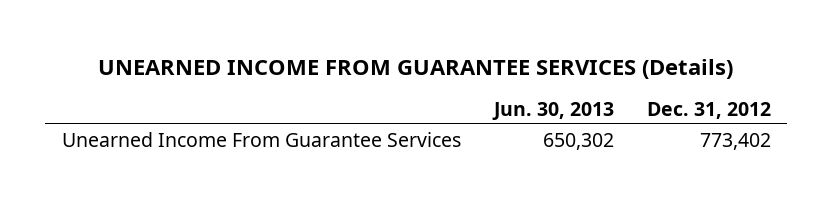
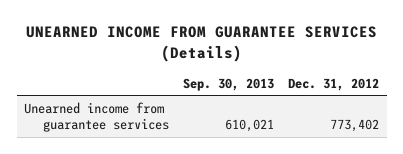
- | Jun. 30, 2013 | Dec. 31, 2012
+ | Sep. 30, 2013 | Dec. 31, 2012
- Unearned Income From Guarantee Services | 650,302 | 773,402
+ Unearned income from guarantee services | 610,021 | 773,402

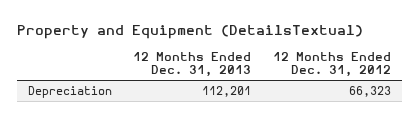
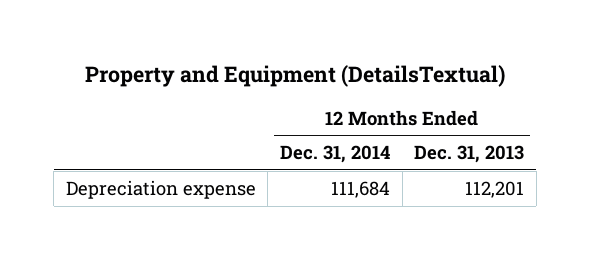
- | 12 Months Ended Dec. 31, 2013 | 12 Months Ended Dec. 31, 2012
+ | 12 Months Ended Dec. 31, 2014 | 12 Months Ended Dec. 31, 2013
- Depreciation | 112,201 | 66,323
+ Depreciation expense | 111,684 | 112,201

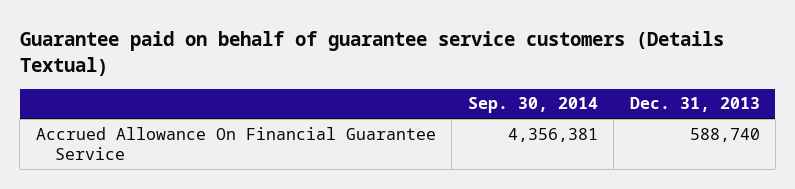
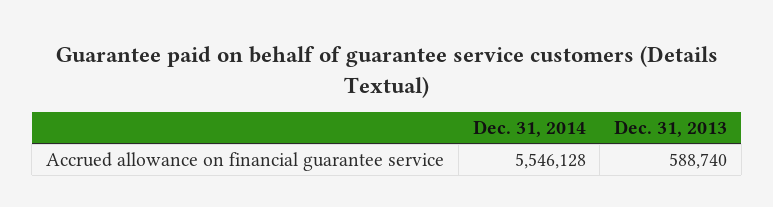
- | Sep. 30, 2014 | Dec. 31, 2013
+ | Dec. 31, 2014 | Dec. 31, 2013
- Accrued Allowance On Financial Guarantee Service | 4,356,381 | 588,740
+ Accrued allowance on financial guarantee service | 5,546,128 | 588,740

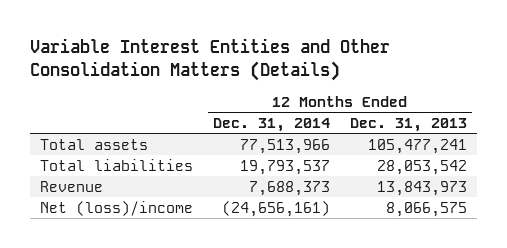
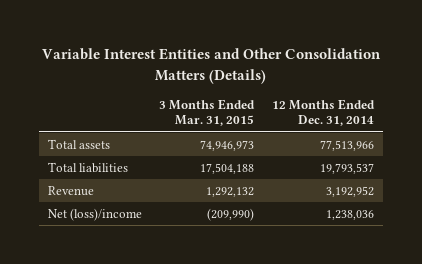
- | 12 Months Ended Dec. 31, 2014 | 12 Months Ended Dec. 31, 2013
+ | 3 Months Ended Mar. 31, 2015 | 12 Months Ended Dec. 31, 2014
- Revenue | 7,688,373 | 13,843,973
- Net (loss)/income | (24,656,161) | 8,066,575
+ Revenue | 1,292,132 | 3,192,952
+ Net (loss)/income | (209,990) | 1,238,036

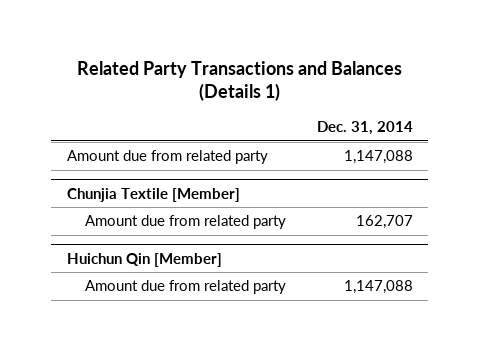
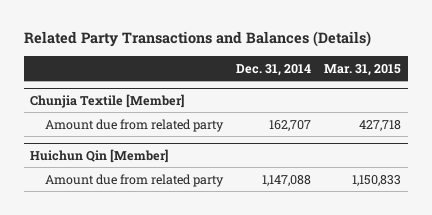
- Related Party Transactions and Balances (Details 1)
+ Related Party Transactions and Balances (Details)
- | Dec. 31, 2014
+ | Dec. 31, 2014 | Mar. 31, 2015
- Amount due from related party | 1,147,088

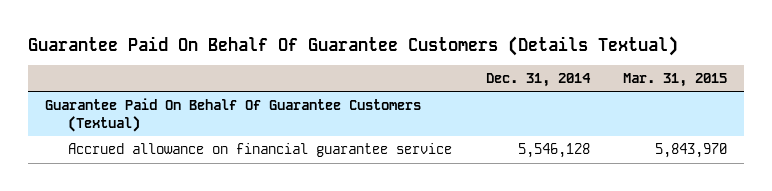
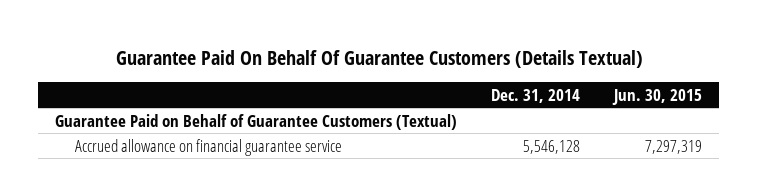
- | Dec. 31, 2014 | Mar. 31, 2015
+ | Dec. 31, 2014 | Jun. 30, 2015
- Guarantee Paid On Behalf Of Guarantee Customers (Textual)
+ Guarantee Paid on Behalf of Guarantee Customers (Textual)

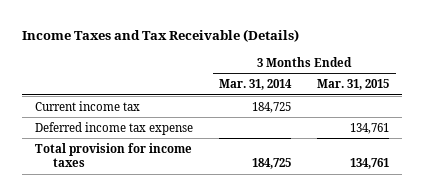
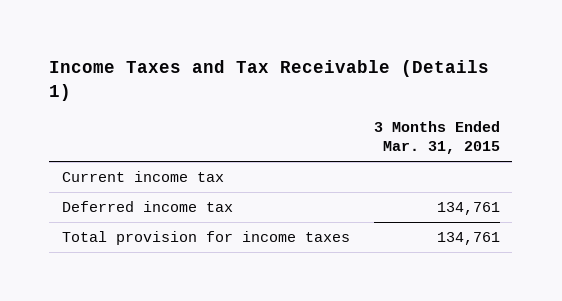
- Income Taxes and Tax Receivable (Details)
+ Income Taxes and Tax Receivable (Details 1)
- | 3 Months Ended Mar. 31, 2014 | 3 Months Ended Mar. 31, 2015
+ | 3 Months Ended Mar. 31, 2015
- Deferred income tax expense | | 134,761
+ Deferred income tax | 134,761

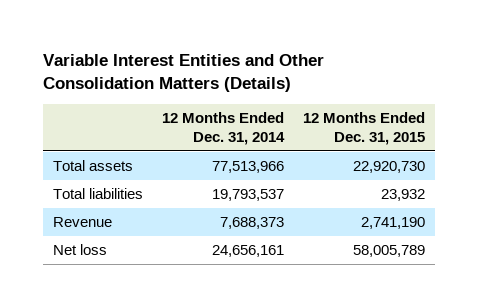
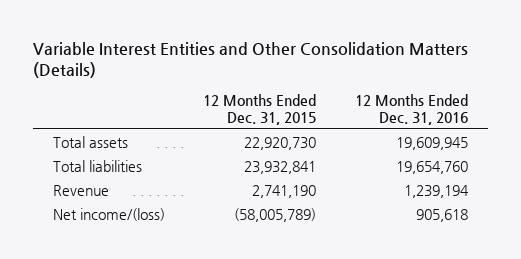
- | 12 Months Ended Dec. 31, 2014 | 12 Months Ended Dec. 31, 2015
+ | 12 Months Ended Dec. 31, 2015 | 12 Months Ended Dec. 31, 2016
- Total liabilities | 19,793,537 | 23,932
+ Total liabilities | 23,932,841 | 19,654,760
- Net loss | 24,656,161 | 58,005,789
+ Net income/(loss) | (58,005,789) | 905,618

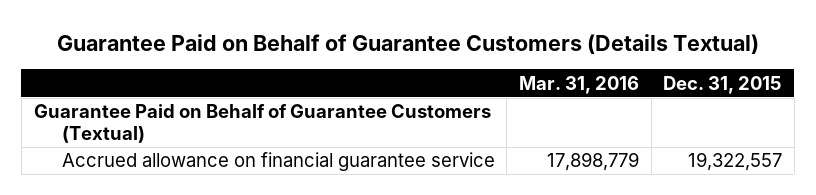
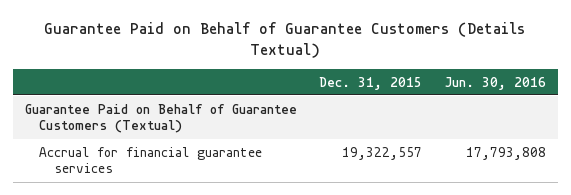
- | Mar. 31, 2016 | Dec. 31, 2015
+ | Dec. 31, 2015 | Jun. 30, 2016
- Accrued allowance on financial guarantee service | 17,898,779 | 19,322,557
+ Accrual for financial guarantee services | 19,322,557 | 17,793,808

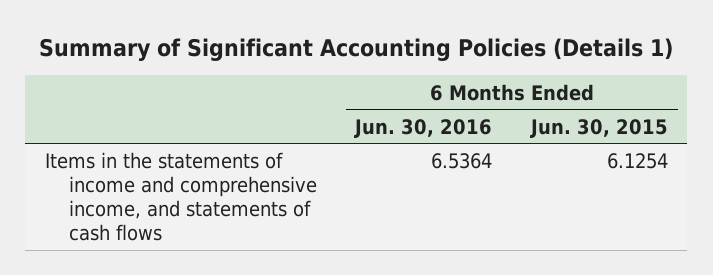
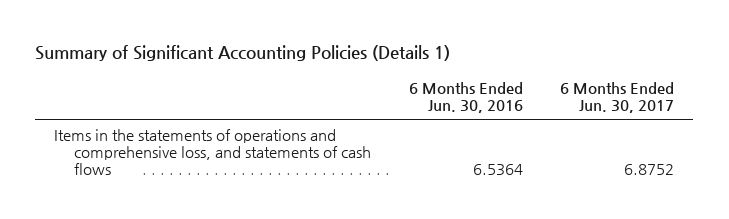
- | 6 Months Ended Jun. 30, 2016 | 6 Months Ended Jun. 30, 2015
+ | 6 Months Ended Jun. 30, 2016 | 6 Months Ended Jun. 30, 2017
- Items in the statements of income and comprehensive income, and statements of cash flows | 6.5364 | 6.1254
+ Items in the statements of operations and comprehensive loss, and statements of cash flows | 6.5364 | 6.8752

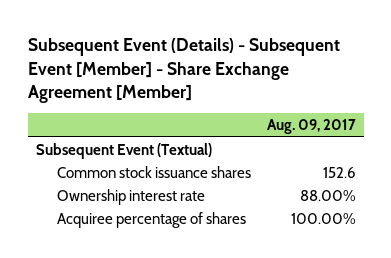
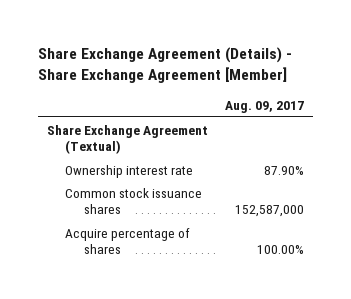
- Subsequent Event (Details) - Subsequent Event [Member] - Share Exchange Agreement [Member]
+ Share Exchange Agreement (Details) - Share Exchange Agreement [Member]
- Subsequent Event (Textual)
- Common stock issuance shares | 152.6
- Ownership interest rate | 88.00%
- Acquiree percentage of shares | 100.00%
+ Share Exchange Agreement (Textual)
+ Ownership interest rate | 87.90%
+ Common stock issuance shares | 152,587,000
+ Acquire percentage of shares | 100.00%

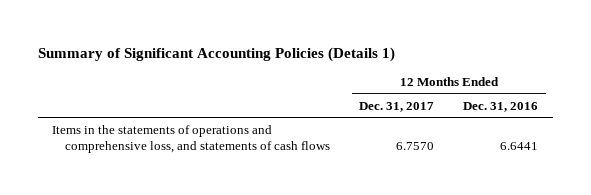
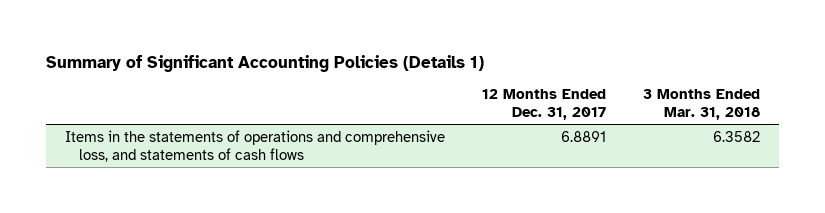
- | 12 Months Ended Dec. 31, 2017 | 12 Months Ended Dec. 31, 2016
+ | 12 Months Ended Dec. 31, 2017 | 3 Months Ended Mar. 31, 2018
- Items in the statements of operations and comprehensive loss, and statements of cash flows | 6.7570 | 6.6441
+ Items in the statements of operations and comprehensive loss, and statements of cash flows | 6.8891 | 6.3582

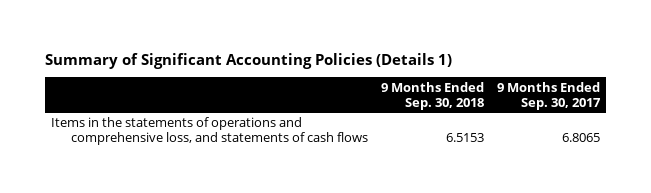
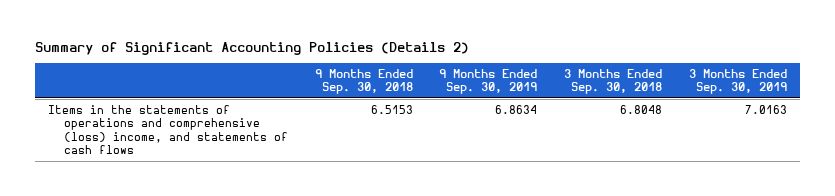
- Summary of Significant Accounting Policies (Details 1)
+ Summary of Significant Accounting Policies (Details 2)
- | 9 Months Ended Sep. 30, 2018 | 9 Months Ended Sep. 30, 2017
+ | 9 Months Ended Sep. 30, 2018 | 9 Months Ended Sep. 30, 2019 | 3 Months Ended Sep. 30, 2018 | 3 Months Ended Sep. 30, 2019
- Items in the statements of operations and comprehensive loss, and statements of cash flows | 6.5153 | 6.8065
+ Items in the statements of operations and comprehensive (loss) income, and statements of cash flows | 6.5153 | 6.8634 | 6.8048 | 7.0163

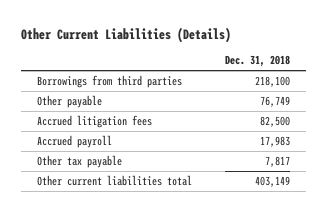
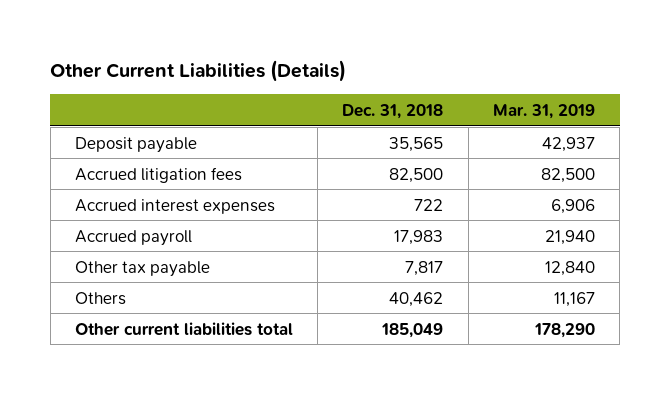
- | Dec. 31, 2018
+ | Dec. 31, 2018 | Mar. 31, 2019
- Borrowings from third parties | 218,100
- Other payable | 76,749
+ Deposit payable | 35,565 | 42,937
+ Accrued interest expenses | 722 | 6,906
- Other current liabilities total | 403,149
+ Others | 40,462 | 11,167
+ Other current liabilities total | 185,049 | 178,290

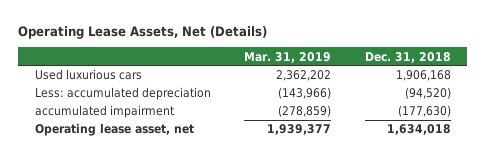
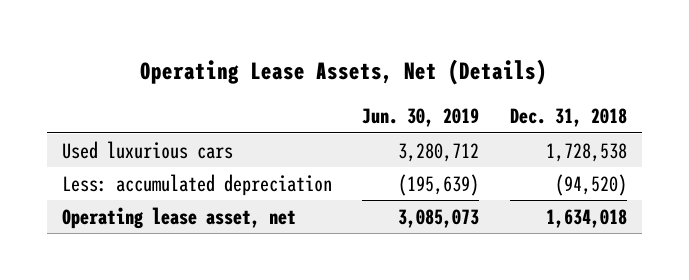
- | Mar. 31, 2019 | Dec. 31, 2018
+ | Jun. 30, 2019 | Dec. 31, 2018
- Used luxurious cars | 2,362,202 | 1,906,168
+ Used luxurious cars | 3,280,712 | 1,728,538
- accumulated impairment | (278,859) | (177,630)

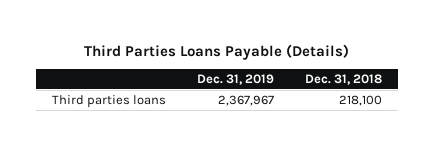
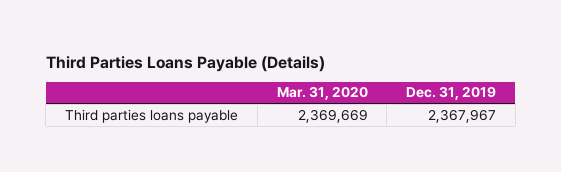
- | Dec. 31, 2019 | Dec. 31, 2018
+ | Mar. 31, 2020 | Dec. 31, 2019
- Third parties loans | 2,367,967 | 218,100
+ Third parties loans payable | 2,369,669 | 2,367,967

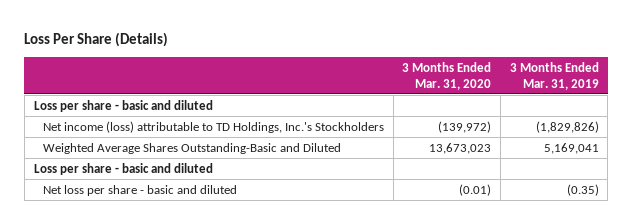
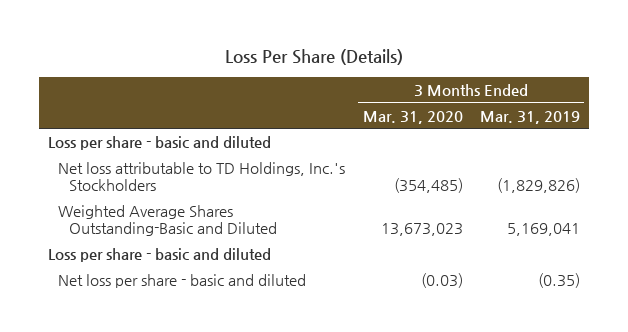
- Net income (loss) attributable to TD Holdings, Inc.'s Stockholders | (139,972) | (1,829,826)
+ Net loss attributable to TD Holdings, Inc.'s Stockholders | (354,485) | (1,829,826)
- Net loss per share - basic and diluted | (0.01) | (0.35)
+ Net loss per share - basic and diluted | (0.03) | (0.35)

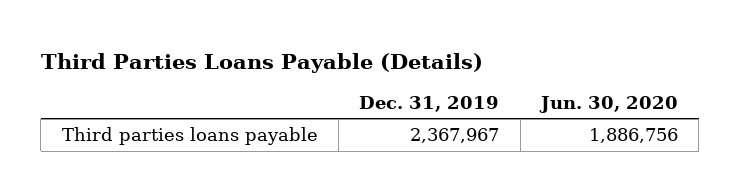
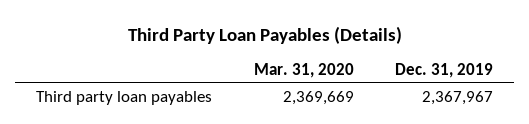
- Third Parties Loans Payable (Details)
+ Third Party Loan Payables (Details)
- | Dec. 31, 2019 | Jun. 30, 2020
+ | Mar. 31, 2020 | Dec. 31, 2019
- Third parties loans payable | 2,367,967 | 1,886,756
+ Third party loan payables | 2,369,669 | 2,367,967

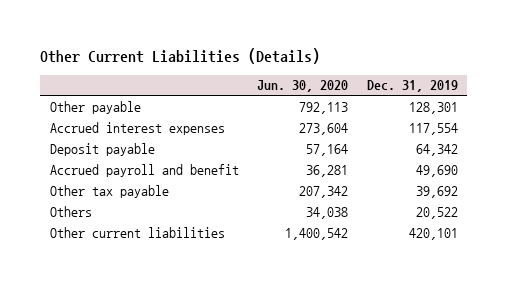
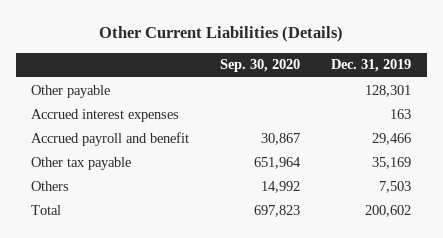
- | Jun. 30, 2020 | Dec. 31, 2019
+ | Sep. 30, 2020 | Dec. 31, 2019
- Accrued interest expenses | 273,604 | 117,554
- Deposit payable | 57,164 | 64,342
- Accrued payroll and benefit | 36,281 | 49,690
- Other tax payable | 207,342 | 39,692
- Others | 34,038 | 20,522
- Other current liabilities | 1,400,542 | 420,101
+ Accrued interest expenses | | 163
+ Accrued payroll and benefit | 30,867 | 29,466
+ Other tax payable | 651,964 | 35,169
+ Others | 14,992 | 7,503
+ Total | 697,823 | 200,602

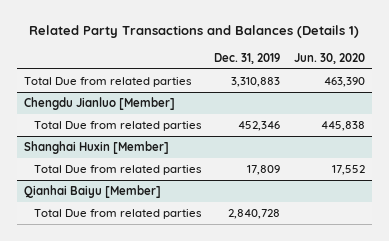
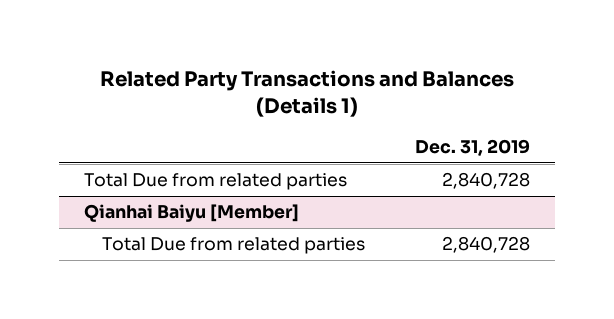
- | Dec. 31, 2019 | Jun. 30, 2020
+ | Dec. 31, 2019
- Total Due from related parties | 3,310,883 | 463,390
- Chengdu Jianluo [Member]
- Total Due from related parties | 452,346 | 445,838
- Shanghai Huxin [Member]
- Total Due from related parties | 17,809 | 17,552
+ Total Due from related parties | 2,840,728

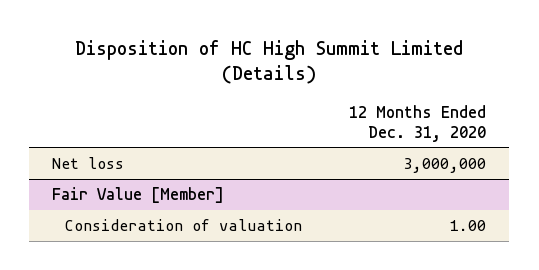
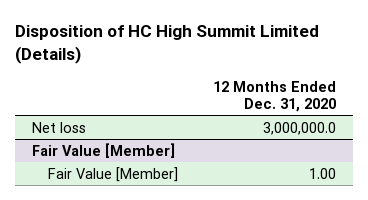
- Net loss | 3,000,000
+ Net loss | 3,000,000.0
@ Fair Value [Member]
- Consideration of valuation | 1.00
+ Fair Value [Member] | 1.00

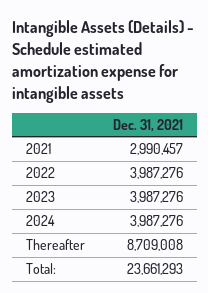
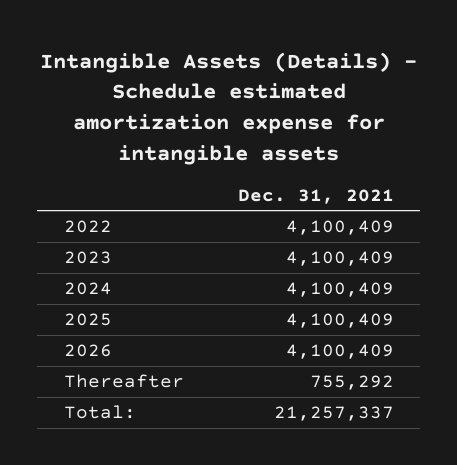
- 2021 | 2,990,457
- 2022 | 3,987,276
- 2023 | 3,987,276
- 2024 | 3,987,276
- Thereafter | 8,709,008
- Total: | 23,661,293
+ 2022 | 4,100,409
+ 2023 | 4,100,409
+ 2024 | 4,100,409
+ 2025 | 4,100,409
+ 2026 | 4,100,409
+ Thereafter | 755,292
+ Total: | 21,257,337

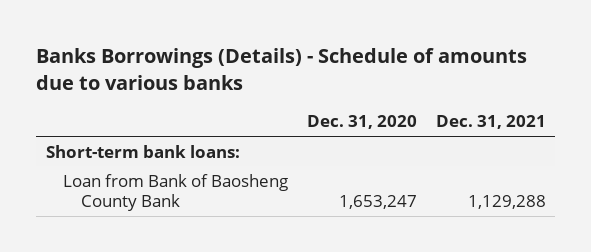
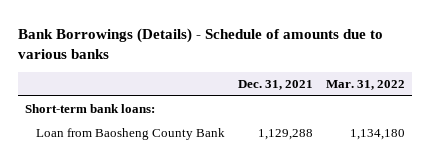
- Banks Borrowings (Details) - Schedule of amounts due to various banks
+ Bank Borrowings (Details) - Schedule of amounts due to various banks
- | Dec. 31, 2020 | Dec. 31, 2021
+ | Dec. 31, 2021 | Mar. 31, 2022
- Loan from Bank of Baosheng County Bank | 1,653,247 | 1,129,288
+ Loan from Baosheng County Bank | 1,129,288 | 1,134,180

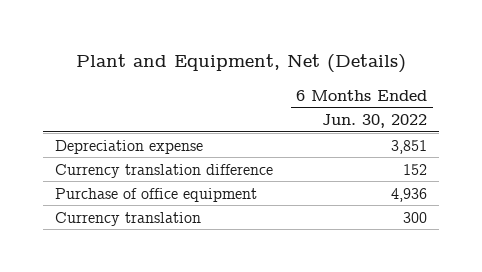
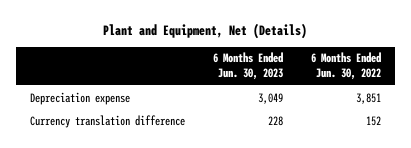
- | 6 Months Ended Jun. 30, 2022
+ | 6 Months Ended Jun. 30, 2023 | 6 Months Ended Jun. 30, 2022
- Purchase of office equipment | 4,936
- Currency translation | 300

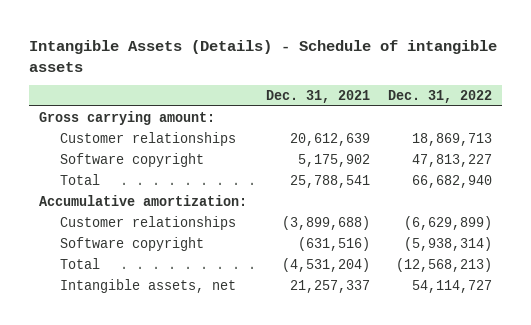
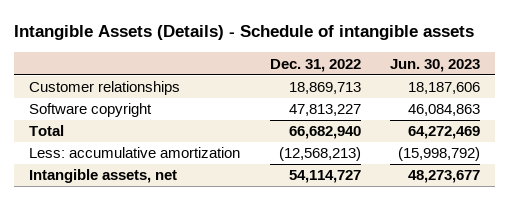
- | Dec. 31, 2021 | Dec. 31, 2022
+ | Dec. 31, 2022 | Jun. 30, 2023
- Gross carrying amount:
- Accumulative amortization:
- Customer relationships | (3,899,688) | (6,629,899)
- Software copyright | (631,516) | (5,938,314)
- Total | (4,531,204) | (12,568,213)
+ Less: accumulative amortization | (12,568,213) | (15,998,792)

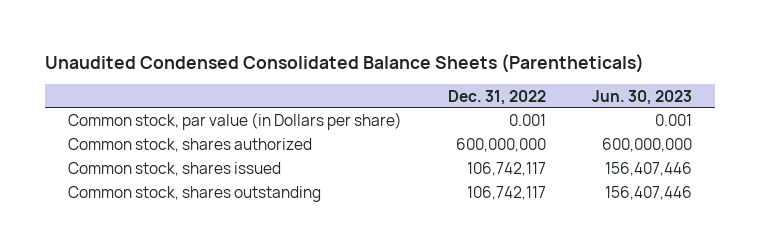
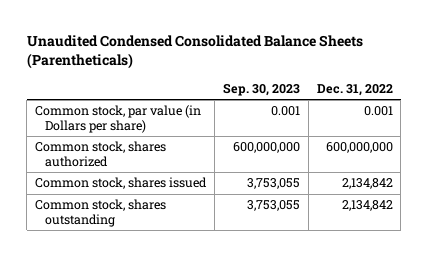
- | Dec. 31, 2022 | Jun. 30, 2023
+ | Sep. 30, 2023 | Dec. 31, 2022
- Common stock, shares issued | 106,742,117 | 156,407,446
- Common stock, shares outstanding | 106,742,117 | 156,407,446
+ Common stock, shares issued | 3,753,055 | 2,134,842
+ Common stock, shares outstanding | 3,753,055 | 2,134,842

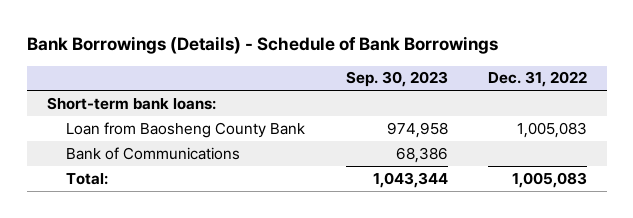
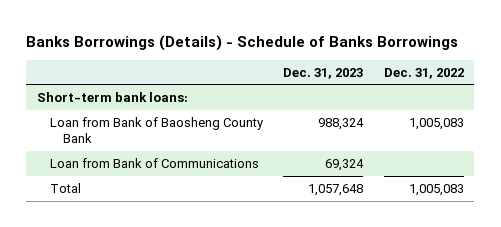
- Bank Borrowings (Details) - Schedule of Bank Borrowings
+ Banks Borrowings (Details) - Schedule of Banks Borrowings
- | Sep. 30, 2023 | Dec. 31, 2022
+ | Dec. 31, 2023 | Dec. 31, 2022
- Loan from Baosheng County Bank | 974,958 | 1,005,083
- Bank of Communications | 68,386 |
- Total: | 1,043,344 | 1,005,083
+ Loan from Bank of Baosheng County Bank | 988,324 | 1,005,083
+ Loan from Bank of Communications | 69,324 |
+ Total | 1,057,648 | 1,005,083

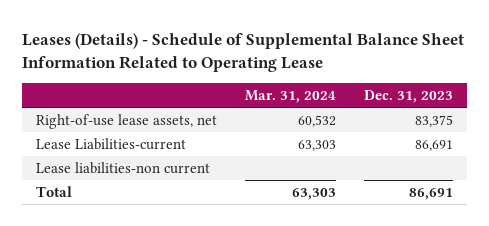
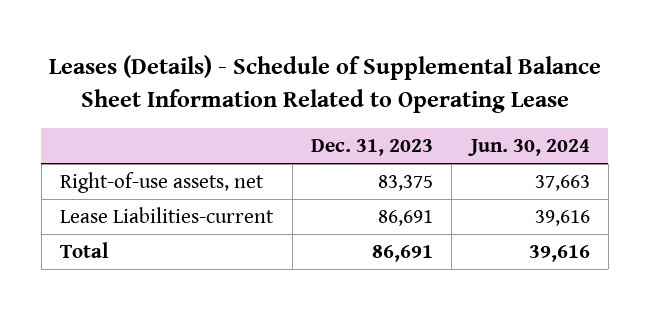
- | Mar. 31, 2024 | Dec. 31, 2023
+ | Dec. 31, 2023 | Jun. 30, 2024
- Right-of-use lease assets, net | 60,532 | 83,375
+ Right-of-use assets, net | 83,375 | 37,663
- Lease liabilities-non current

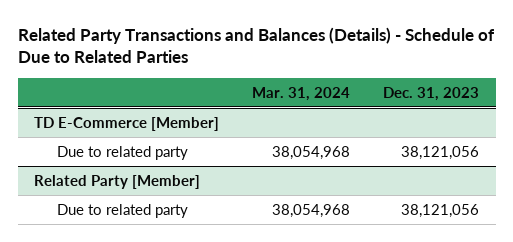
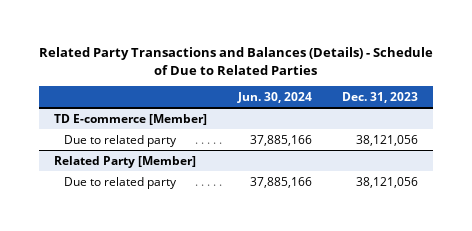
- | Mar. 31, 2024 | Dec. 31, 2023
+ | Jun. 30, 2024 | Dec. 31, 2023
- TD E-Commerce [Member]
+ TD E-commerce [Member]

